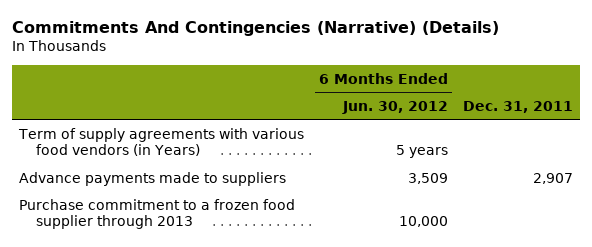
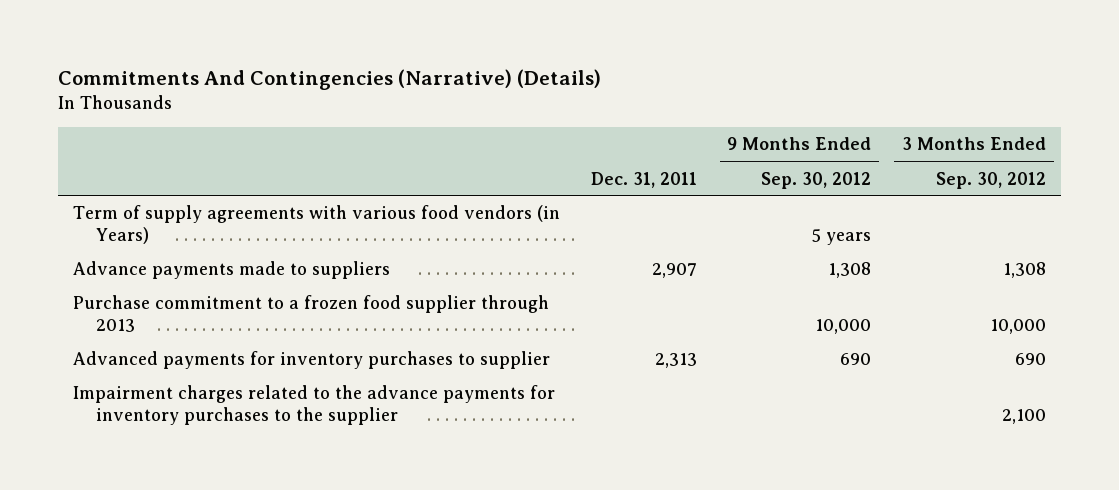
- | 6 Months Ended Jun. 30, 2012 | Dec. 31, 2011
+ | Dec. 31, 2011 | 9 Months Ended Sep. 30, 2012 | 3 Months Ended Sep. 30, 2012
+ Advanced payments for inventory purchases to supplier | 2,313 | 690 | 690
+ Impairment charges related to the advance payments for inventory purchases to the supplier | | | 2,100

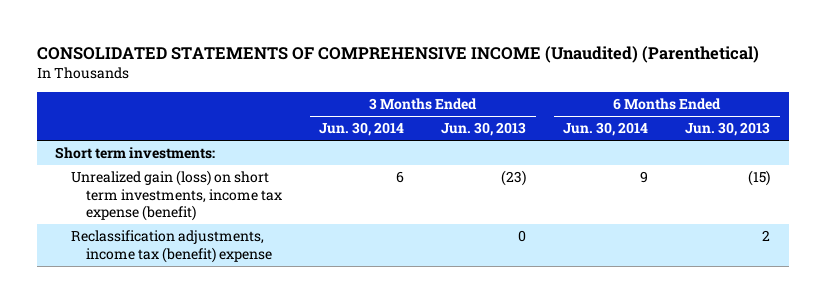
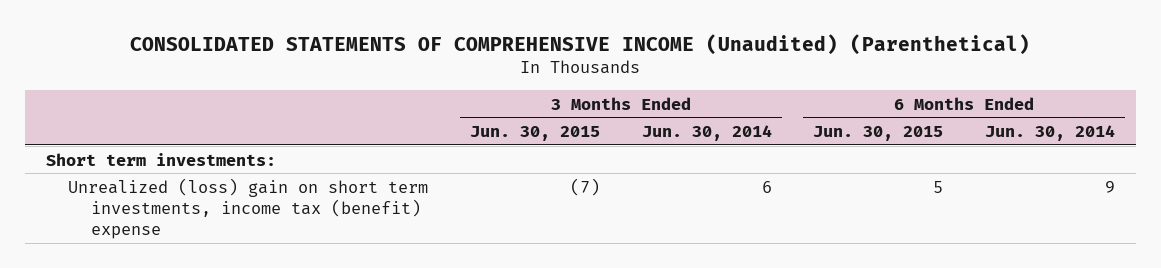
- | 3 Months Ended Jun. 30, 2014 | 3 Months Ended Jun. 30, 2013 | 6 Months Ended Jun. 30, 2014 | 6 Months Ended Jun. 30, 2013
+ | 3 Months Ended Jun. 30, 2015 | 3 Months Ended Jun. 30, 2014 | 6 Months Ended Jun. 30, 2015 | 6 Months Ended Jun. 30, 2014
- Unrealized gain (loss) on short term investments, income tax expense (benefit) | 6 | (23) | 9 | (15)
- Reclassification adjustments, income tax (benefit) expense | | 0 | | 2
+ Unrealized (loss) gain on short term investments, income tax (benefit) expense | (7) | 6 | 5 | 9

